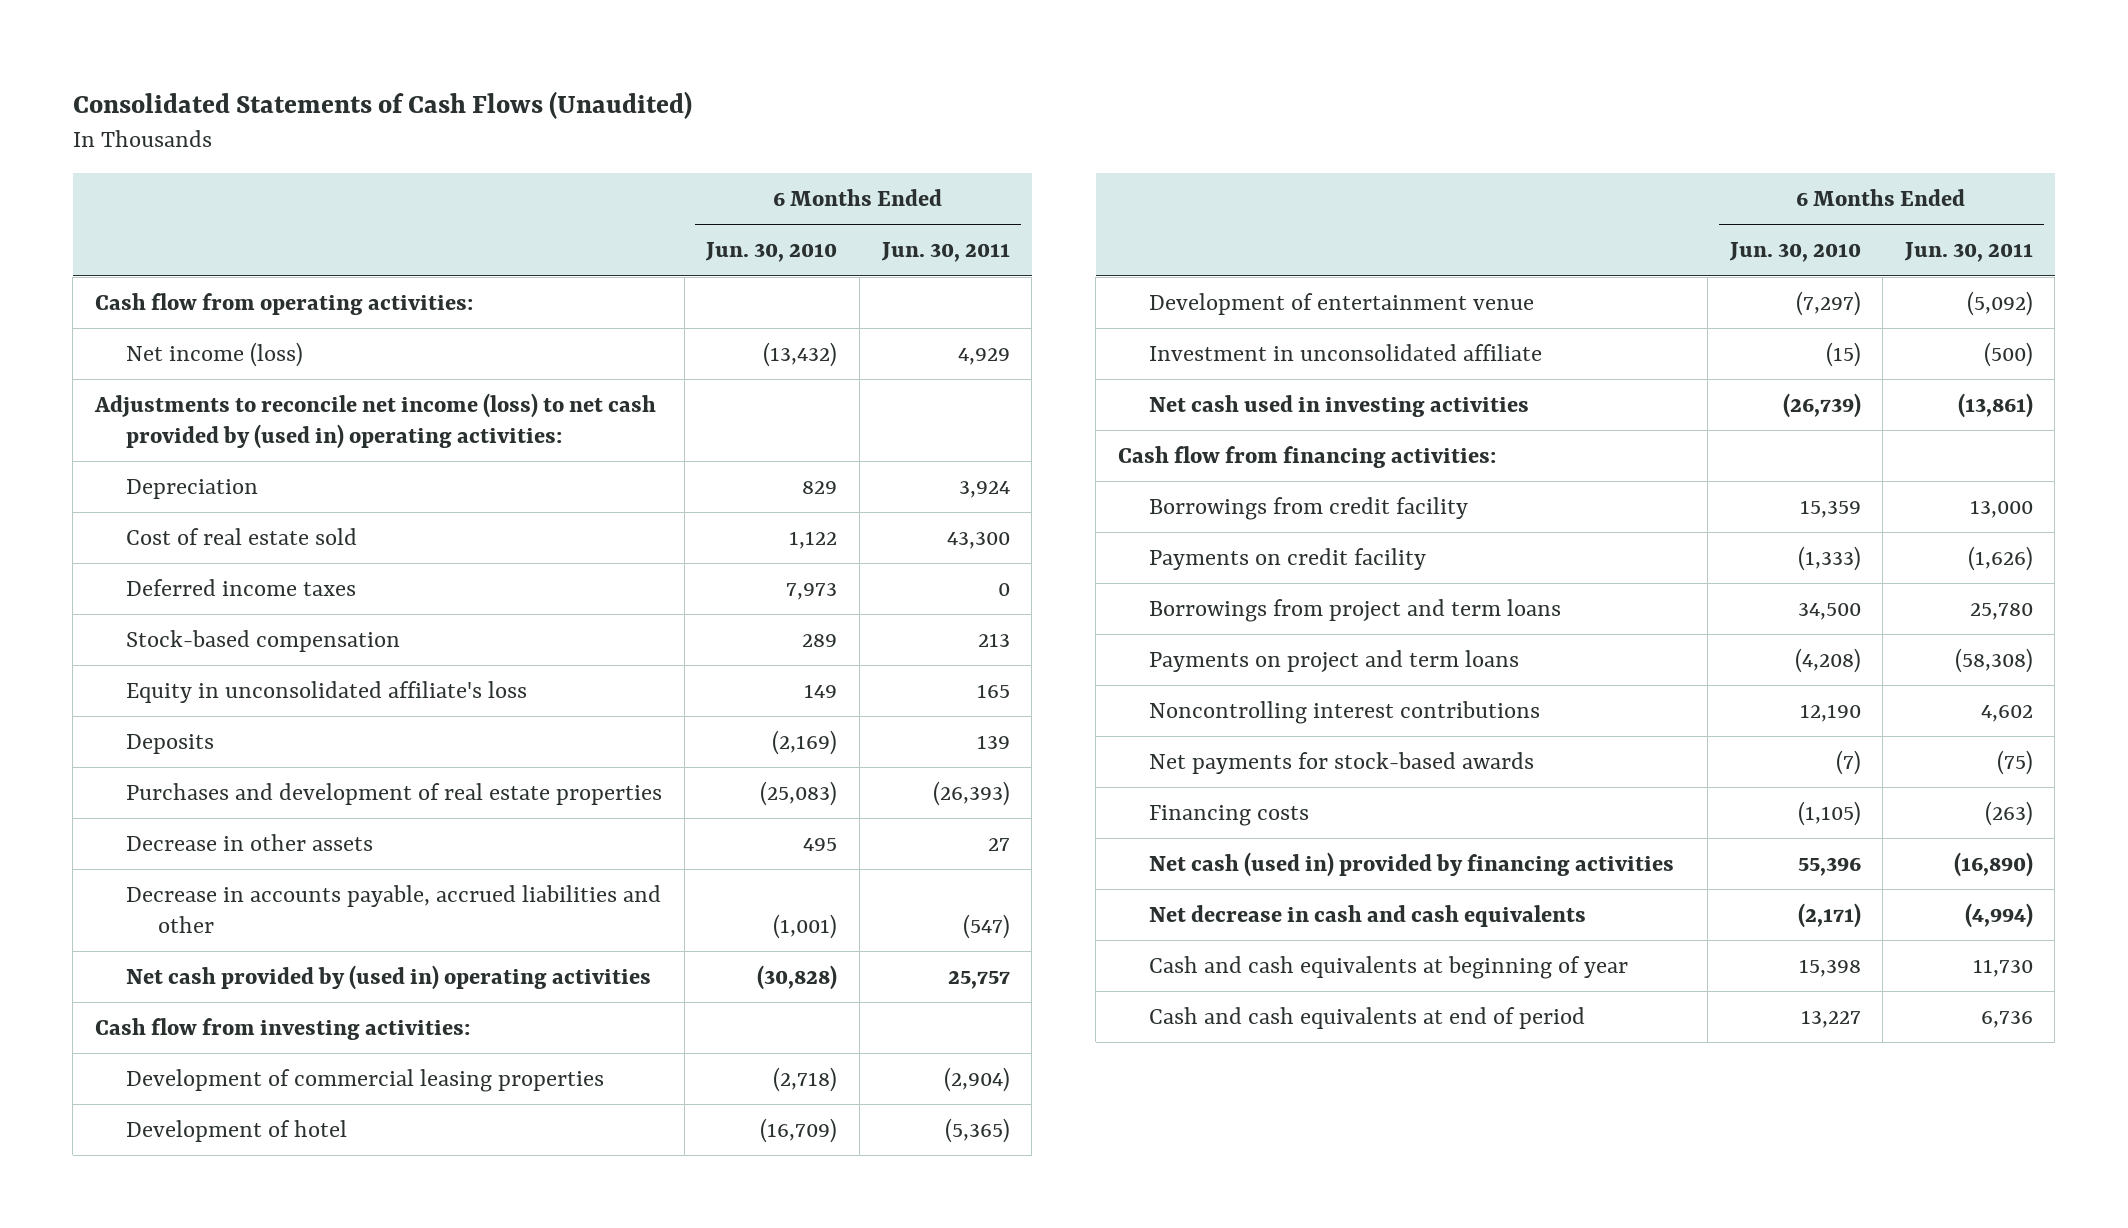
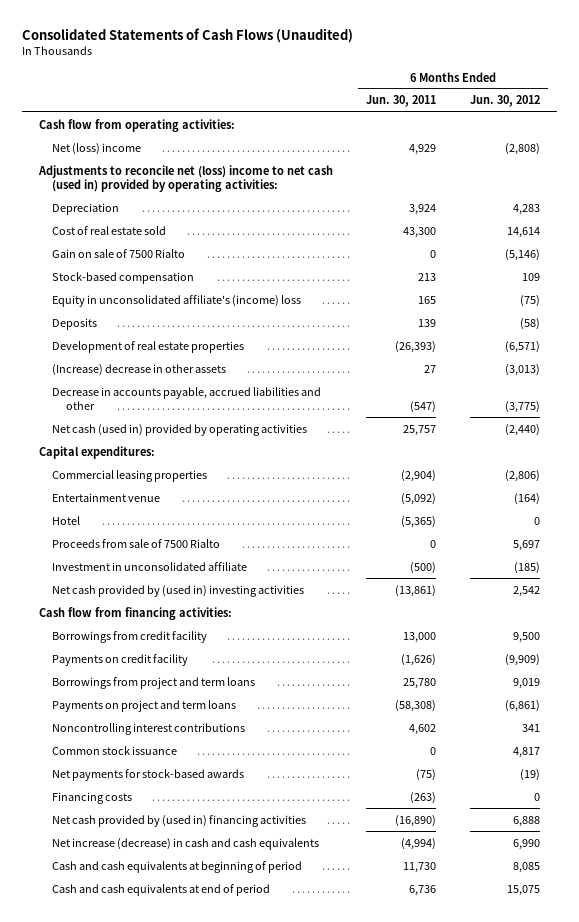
- | 6 Months Ended Jun. 30, 2010 | 6 Months Ended Jun. 30, 2011
+ | 6 Months Ended Jun. 30, 2011 | 6 Months Ended Jun. 30, 2012
- Net income (loss) | (13,432) | 4,929
- Adjustments to reconcile net income (loss) to net cash provided by (used in) operating activities:
+ Net (loss) income | 4,929 | (2,808)
+ Adjustments to reconcile net (loss) income to net cash (used in) provided by operating activities:
- Deferred income taxes | 7,973 | 0
+ Gain on sale of 7500 Rialto | 0 | (5,146)
- Equity in unconsolidated affiliate's loss | 149 | 165
+ Equity in unconsolidated affiliate's (income) loss | 165 | (75)
- Purchases and development of real estate properties | (25,083) | (26,393)
- Decrease in other assets | 495 | 27
+ Development of real estate properties | (26,393) | (6,571)
+ (Increase) decrease in other assets | 27 | (3,013)
- Net cash provided by (used in) operating activities | (30,828) | 25,757
- Cash flow from investing activities:
- Development of commercial leasing properties | (2,718) | (2,904)
- Development of hotel | (16,709) | (5,365)
- Development of entertainment venue | (7,297) | (5,092)
+ Net cash (used in) provided by operating activities | 25,757 | (2,440)
+ Capital expenditures:
+ Commercial leasing properties | (2,904) | (2,806)
+ Entertainment venue | (5,092) | (164)
+ Hotel | (5,365) | 0
+ Proceeds from sale of 7500 Rialto | 0 | 5,697
- Net cash used in investing activities | (26,739) | (13,861)
+ Net cash provided by (used in) investing activities | (13,861) | 2,542
+ Common stock issuance | 0 | 4,817
- Net cash (used in) provided by financing activities | 55,396 | (16,890)
- Net decrease in cash and cash equivalents | (2,171) | (4,994)
- Cash and cash equivalents at beginning of year | 15,398 | 11,730
+ Net cash provided by (used in) financing activities | (16,890) | 6,888
+ Net increase (decrease) in cash and cash equivalents | (4,994) | 6,990
+ Cash and cash equivalents at beginning of period | 11,730 | 8,085

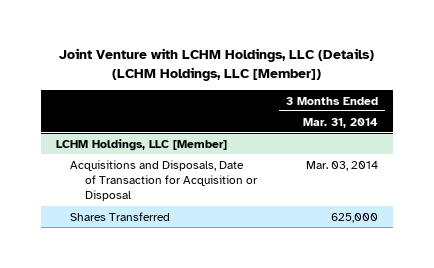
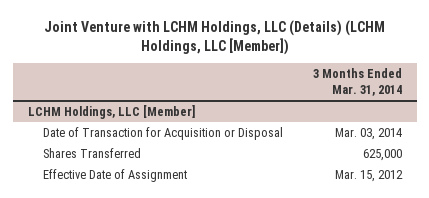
@ LCHM Holdings, LLC [Member]
- Acquisitions and Disposals, Date of Transaction for Acquisition or Disposal | Mar. 03, 2014
+ Date of Transaction for Acquisition or Disposal | Mar. 03, 2014
+ Effective Date of Assignment | Mar. 15, 2012

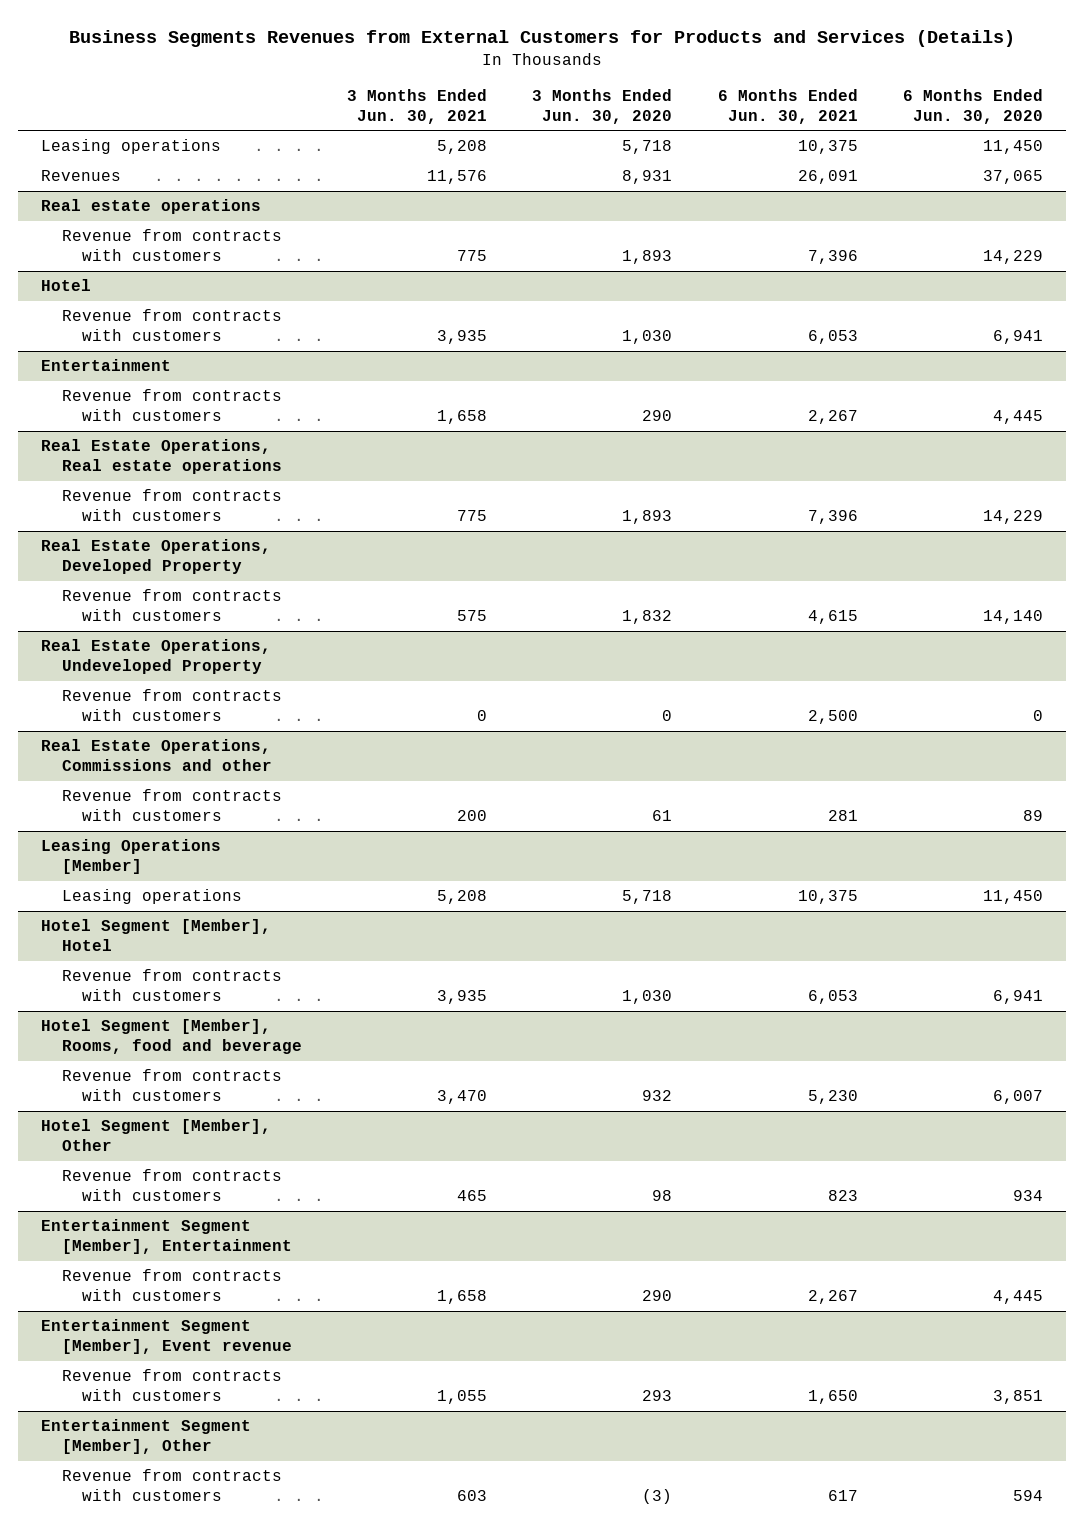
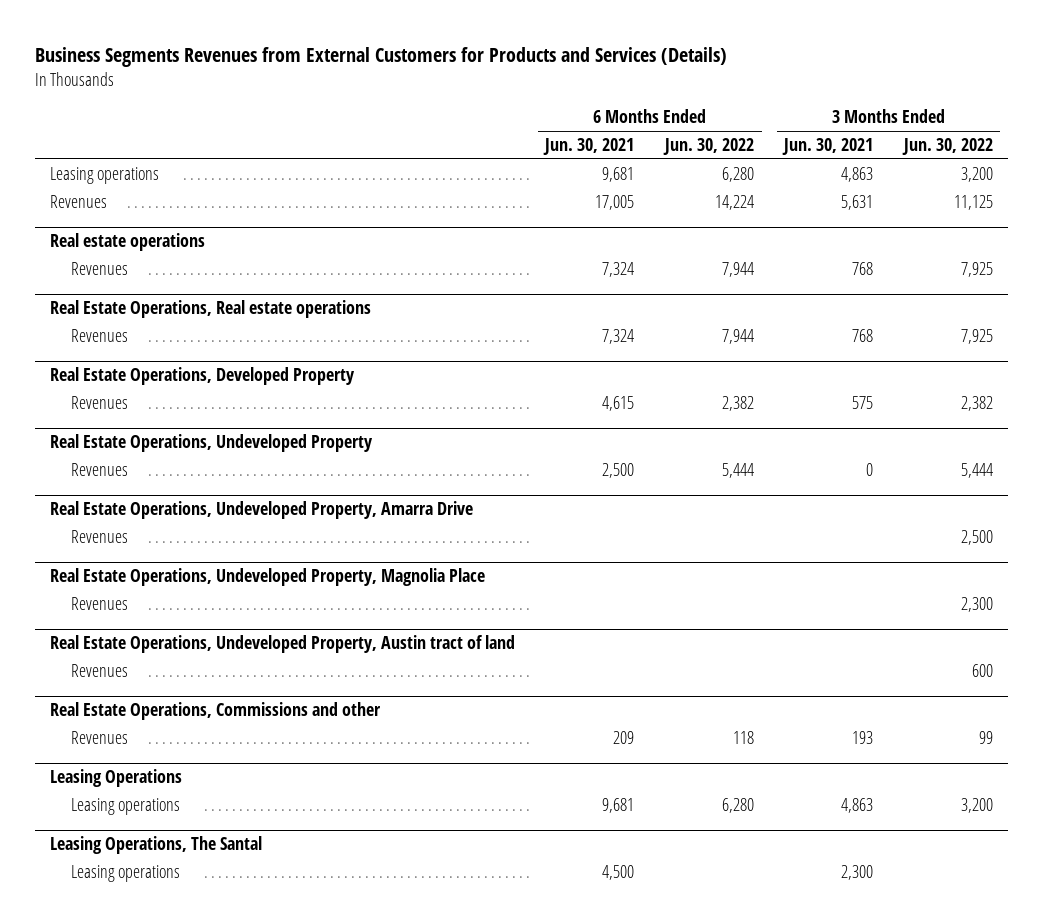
- | 3 Months Ended Jun. 30, 2021 | 3 Months Ended Jun. 30, 2020 | 6 Months Ended Jun. 30, 2021 | 6 Months Ended Jun. 30, 2020
+ | 6 Months Ended Jun. 30, 2021 | 6 Months Ended Jun. 30, 2022 | 3 Months Ended Jun. 30, 2021 | 3 Months Ended Jun. 30, 2022
- Leasing operations | 5,208 | 5,718 | 10,375 | 11,450
- Revenues | 11,576 | 8,931 | 26,091 | 37,065
+ Leasing operations | 9,681 | 6,280 | 4,863 | 3,200
+ Revenues | 17,005 | 14,224 | 5,631 | 11,125
@ Real estate operations
- Revenue from contracts with customers | 775 | 1,893 | 7,396 | 14,229
- Hotel
- Revenue from contracts with customers | 3,935 | 1,030 | 6,053 | 6,941
- Entertainment
- Revenue from contracts with customers | 1,658 | 290 | 2,267 | 4,445
@ Real estate operations
+ Revenues | 7,324 | 7,944 | 768 | 7,925
@ Real Estate Operations, Real estate operations
- Revenue from contracts with customers | 775 | 1,893 | 7,396 | 14,229
+ Revenues | 7,324 | 7,944 | 768 | 7,925
@ Real Estate Operations, Developed Property
- Revenue from contracts with customers | 575 | 1,832 | 4,615 | 14,140
+ Revenues | 4,615 | 2,382 | 575 | 2,382
@ Real Estate Operations, Undeveloped Property
- Revenue from contracts with customers | 0 | 0 | 2,500 | 0
+ Revenues | 2,500 | 5,444 | 0 | 5,444
+ Real Estate Operations, Undeveloped Property, Amarra Drive
+ Revenues | | | | 2,500
+ Real Estate Operations, Undeveloped Property, Magnolia Place
+ Revenues | | | | 2,300
+ Real Estate Operations, Undeveloped Property, Austin tract of land
+ Revenues | | | | 600
@ Real Estate Operations, Commissions and other
- Revenue from contracts with customers | 200 | 61 | 281 | 89
- Leasing Operations [Member]
- Leasing operations | 5,208 | 5,718 | 10,375 | 11,450
- Hotel Segment [Member], Hotel
- Revenue from contracts with customers | 3,935 | 1,030 | 6,053 | 6,941
- Hotel Segment [Member], Rooms, food and beverage
- Revenue from contracts with customers | 3,470 | 932 | 5,230 | 6,007
- Hotel Segment [Member], Other
- Revenue from contracts with customers | 465 | 98 | 823 | 934
- Entertainment Segment [Member], Entertainment
- Revenue from contracts with customers | 1,658 | 290 | 2,267 | 4,445
- Entertainment Segment [Member], Event revenue
- Revenue from contracts with customers | 1,055 | 293 | 1,650 | 3,851
- Entertainment Segment [Member], Other
- Revenue from contracts with customers | 603 | (3) | 617 | 594
@ Real Estate Operations, Commissions and other
+ Revenues | 209 | 118 | 193 | 99
+ Leasing Operations
+ Leasing operations | 9,681 | 6,280 | 4,863 | 3,200
+ Leasing Operations, The Santal
+ Leasing operations | 4,500 | | 2,300 |

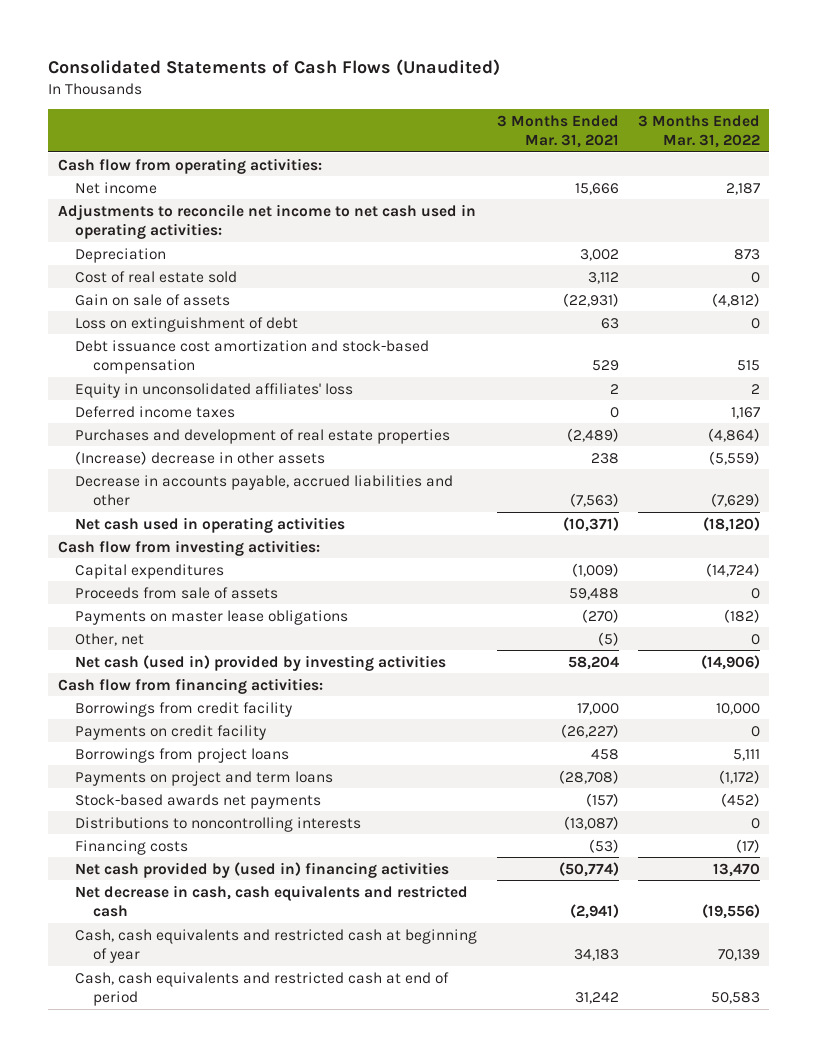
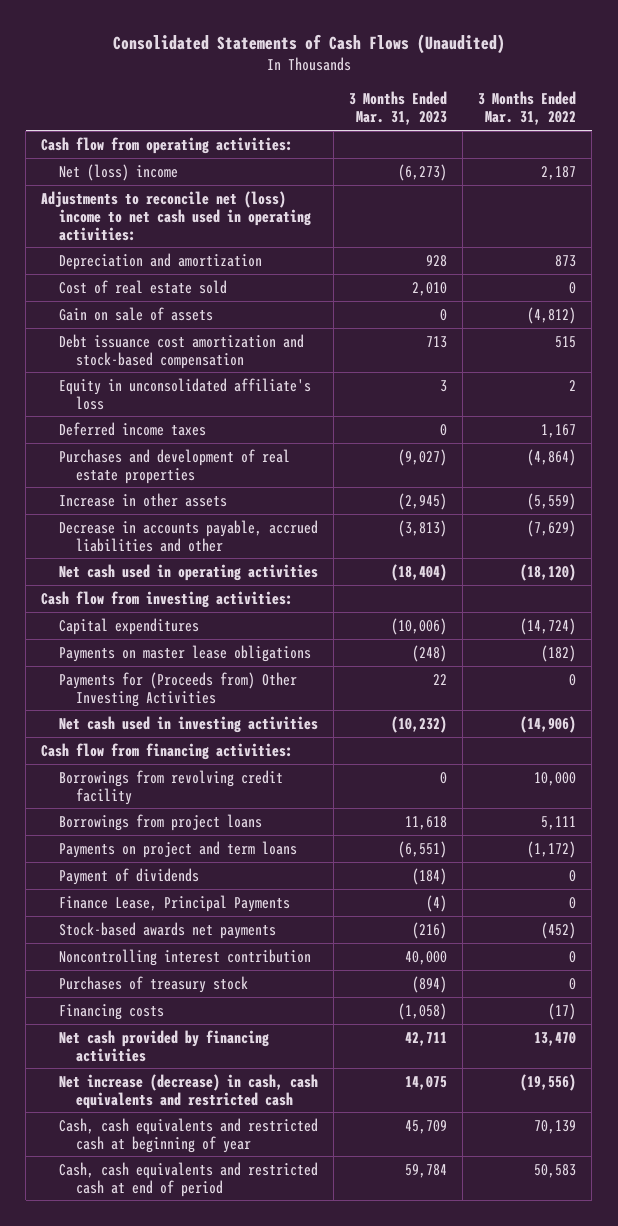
- | 3 Months Ended Mar. 31, 2021 | 3 Months Ended Mar. 31, 2022
+ | 3 Months Ended Mar. 31, 2023 | 3 Months Ended Mar. 31, 2022
- Net income | 15,666 | 2,187
- Adjustments to reconcile net income to net cash used in operating activities:
- Depreciation | 3,002 | 873
+ Net (loss) income | (6,273) | 2,187
+ Adjustments to reconcile net (loss) income to net cash used in operating activities:
+ Depreciation and amortization | 928 | 873
- Loss on extinguishment of debt | 63 | 0
- Equity in unconsolidated affiliates' loss | 2 | 2
+ Equity in unconsolidated affiliate's loss | 3 | 2
- (Increase) decrease in other assets | 238 | (5,559)
+ Increase in other assets | (2,945) | (5,559)
- Proceeds from sale of assets | 59,488 | 0
- Other, net | (5) | 0
- Net cash (used in) provided by investing activities | 58,204 | (14,906)
+ Payments for (Proceeds from) Other Investing Activities | 22 | 0
+ Net cash used in investing activities | (10,232) | (14,906)
- Borrowings from credit facility | 17,000 | 10,000
- Payments on credit facility | (26,227) | 0
+ Borrowings from revolving credit facility | 0 | 10,000
+ Payment of dividends | (184) | 0
+ Finance Lease, Principal Payments | (4) | 0
- Distributions to noncontrolling interests | (13,087) | 0
+ Noncontrolling interest contribution | 40,000 | 0
+ Purchases of treasury stock | (894) | 0
- Net cash provided by (used in) financing activities | (50,774) | 13,470
- Net decrease in cash, cash equivalents and restricted cash | (2,941) | (19,556)
+ Net cash provided by financing activities | 42,711 | 13,470
+ Net increase (decrease) in cash, cash equivalents and restricted cash | 14,075 | (19,556)

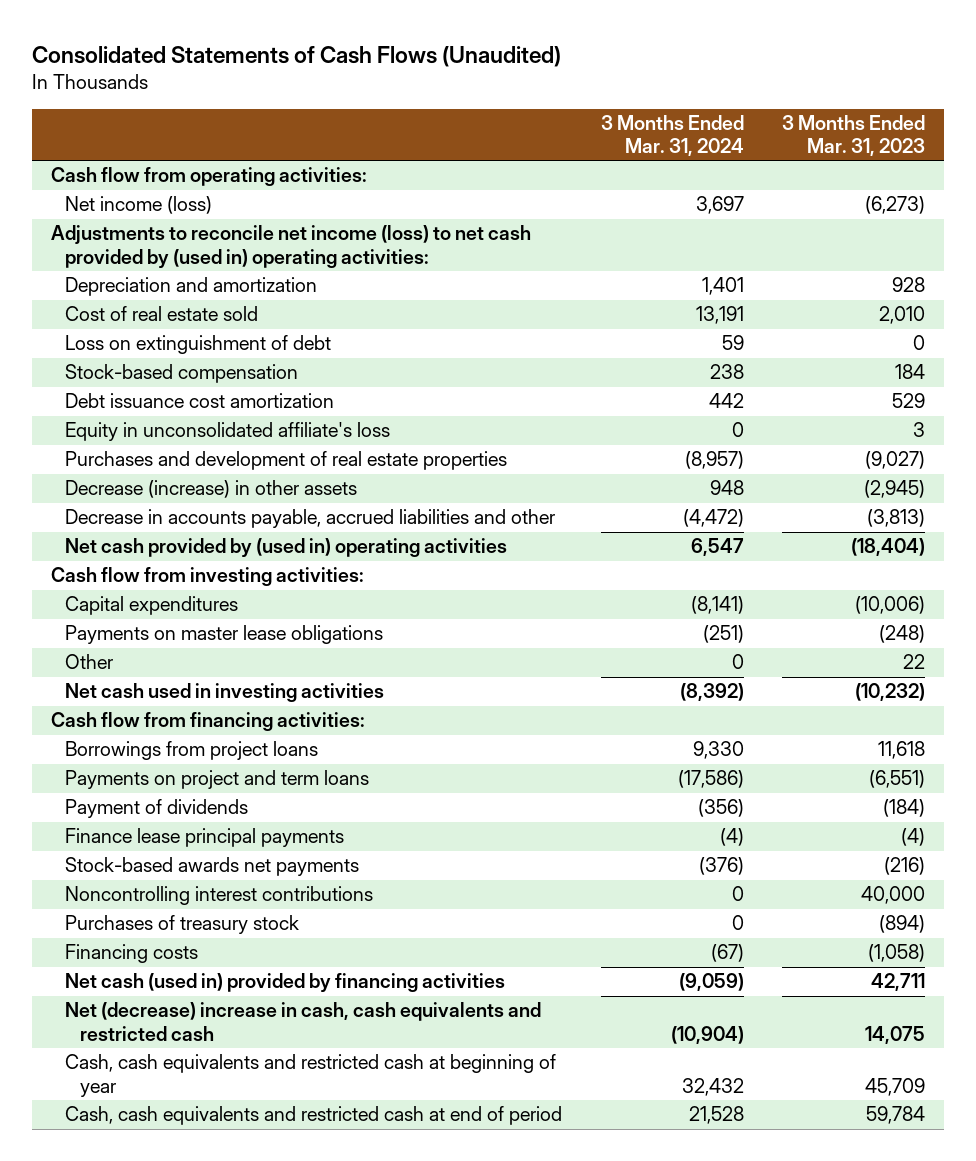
- | 3 Months Ended Mar. 31, 2023 | 3 Months Ended Mar. 31, 2022
+ | 3 Months Ended Mar. 31, 2024 | 3 Months Ended Mar. 31, 2023
- Net (loss) income | (6,273) | 2,187
- Adjustments to reconcile net (loss) income to net cash used in operating activities:
+ Net income (loss) | 3,697 | (6,273)
+ Adjustments to reconcile net income (loss) to net cash provided by (used in) operating activities:
- Gain on sale of assets | 0 | (4,812)
- Debt issuance cost amortization and stock-based compensation | 713 | 515
+ Loss on extinguishment of debt | 59 | 0
+ Stock-based compensation | 238 | 184
+ Debt issuance cost amortization | 442 | 529
- Deferred income taxes | 0 | 1,167
- Increase in other assets | (2,945) | (5,559)
+ Decrease (increase) in other assets | 948 | (2,945)
- Net cash used in operating activities | (18,404) | (18,120)
+ Net cash provided by (used in) operating activities | 6,547 | (18,404)
- Payments for (Proceeds from) Other Investing Activities | 22 | 0
+ Other | 0 | 22
- Borrowings from revolving credit facility | 0 | 10,000
- Finance Lease, Principal Payments | (4) | 0
+ Finance lease principal payments | (4) | (4)
- Noncontrolling interest contribution | 40,000 | 0
+ Noncontrolling interest contributions | 0 | 40,000
- Net cash provided by financing activities | 42,711 | 13,470
- Net increase (decrease) in cash, cash equivalents and restricted cash | 14,075 | (19,556)
+ Net cash (used in) provided by financing activities | (9,059) | 42,711
+ Net (decrease) increase in cash, cash equivalents and restricted cash | (10,904) | 14,075

